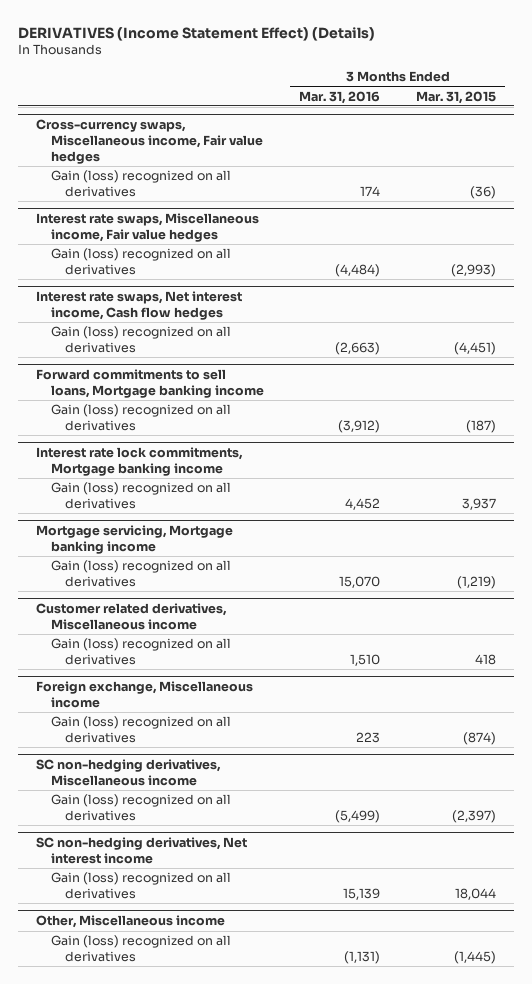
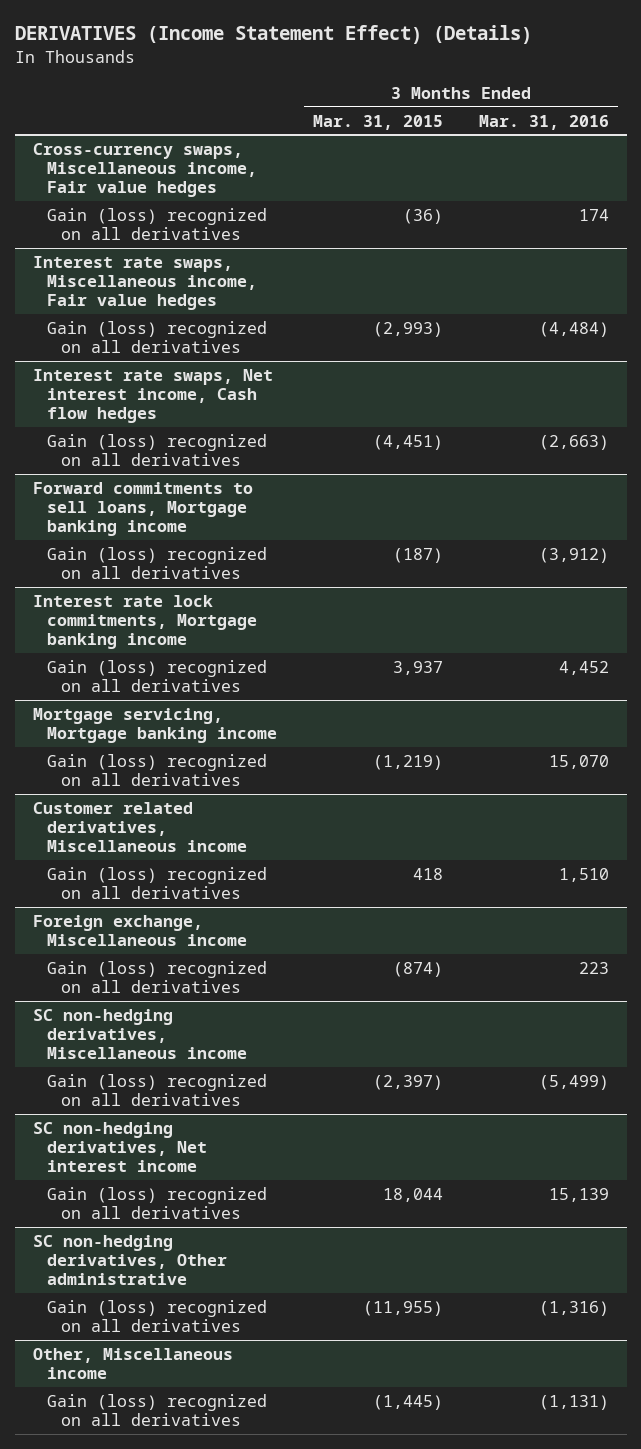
- | 3 Months Ended Mar. 31, 2016 | 3 Months Ended Mar. 31, 2015
+ | 3 Months Ended Mar. 31, 2015 | 3 Months Ended Mar. 31, 2016
+ SC non-hedging derivatives, Other administrative
+ Gain (loss) recognized on all derivatives | (11,955) | (1,316)

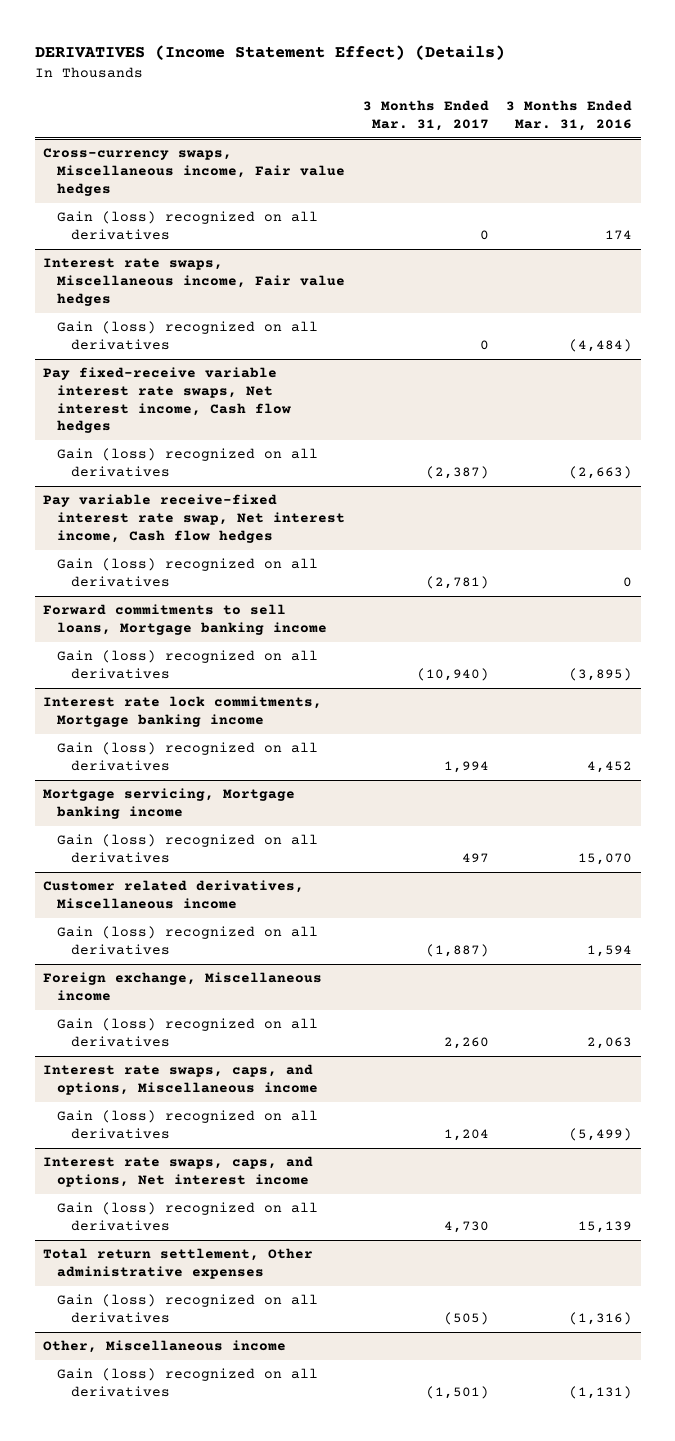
- | 3 Months Ended Mar. 31, 2015 | 3 Months Ended Mar. 31, 2016
+ | 3 Months Ended Mar. 31, 2017 | 3 Months Ended Mar. 31, 2016
- Interest rate swaps, Net interest income, Cash flow hedges
+ Pay fixed-receive variable interest rate swaps, Net interest income, Cash flow hedges
+ Pay variable receive-fixed interest rate swap, Net interest income, Cash flow hedges
+ Gain (loss) recognized on all derivatives | (2,781) | 0
@ Forward commitments to sell loans, Mortgage banking income
- Gain (loss) recognized on all derivatives | (187) | (3,912)
+ Gain (loss) recognized on all derivatives | (10,940) | (3,895)
@ Customer related derivatives, Miscellaneous income
- Gain (loss) recognized on all derivatives | 418 | 1,510
+ Gain (loss) recognized on all derivatives | (1,887) | 1,594
@ Foreign exchange, Miscellaneous income
- Gain (loss) recognized on all derivatives | (874) | 223
- SC non-hedging derivatives, Miscellaneous income
@ Foreign exchange, Miscellaneous income
+ Gain (loss) recognized on all derivatives | 2,260 | 2,063
+ Interest rate swaps, caps, and options, Miscellaneous income
- SC non-hedging derivatives, Net interest income
+ Interest rate swaps, caps, and options, Net interest income
- SC non-hedging derivatives, Other administrative
+ Total return settlement, Other administrative expenses

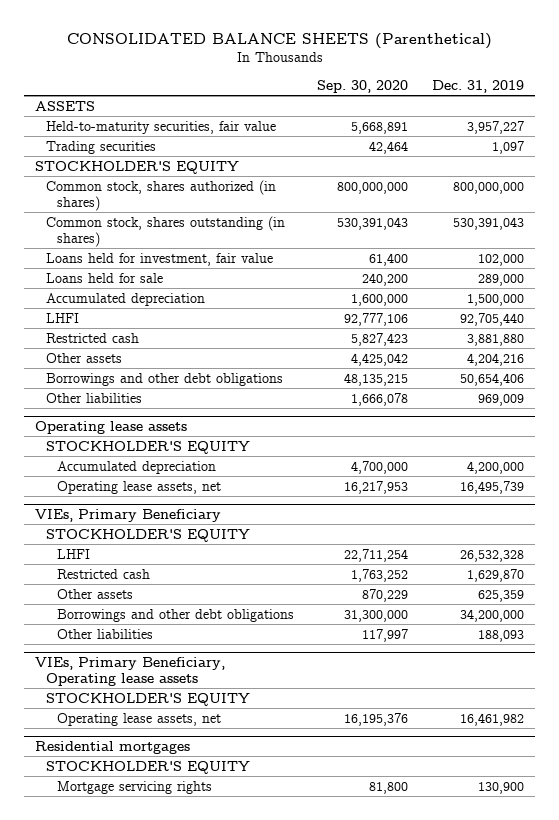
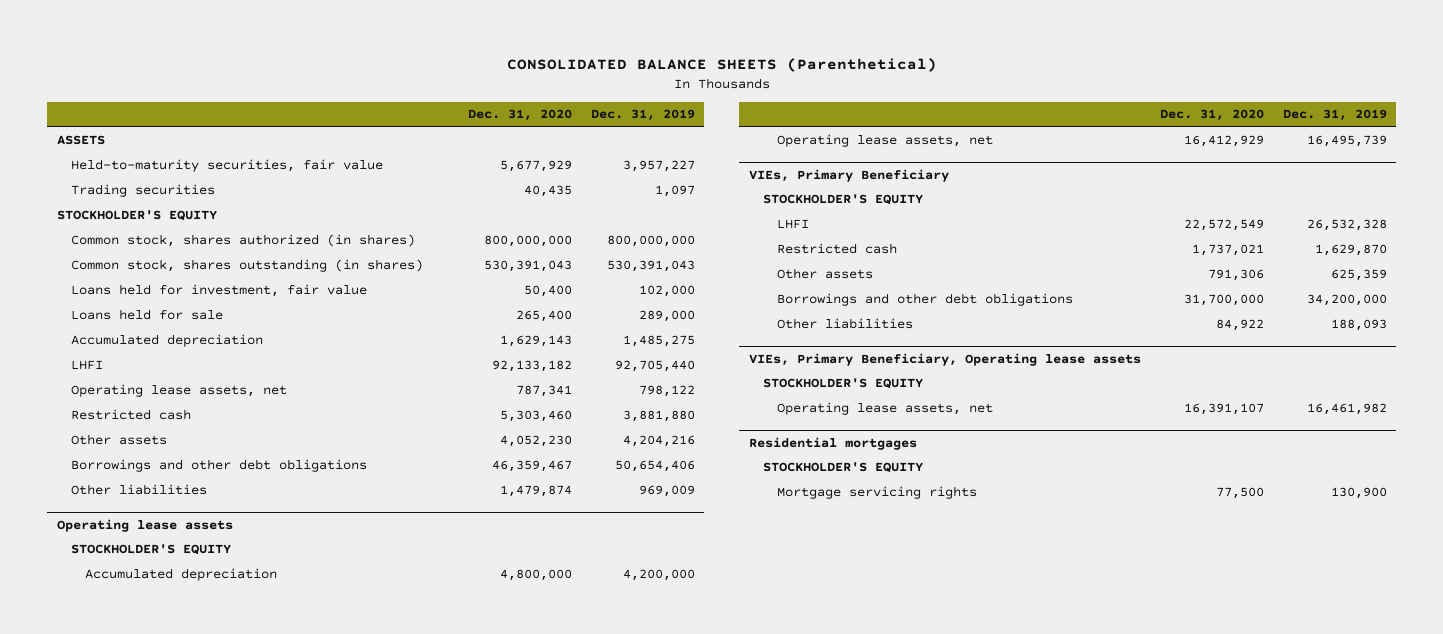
- | Sep. 30, 2020 | Dec. 31, 2019
+ | Dec. 31, 2020 | Dec. 31, 2019
- Accumulated depreciation | 1,600,000 | 1,500,000
+ Accumulated depreciation | 1,629,143 | 1,485,275
+ Operating lease assets, net | 787,341 | 798,122

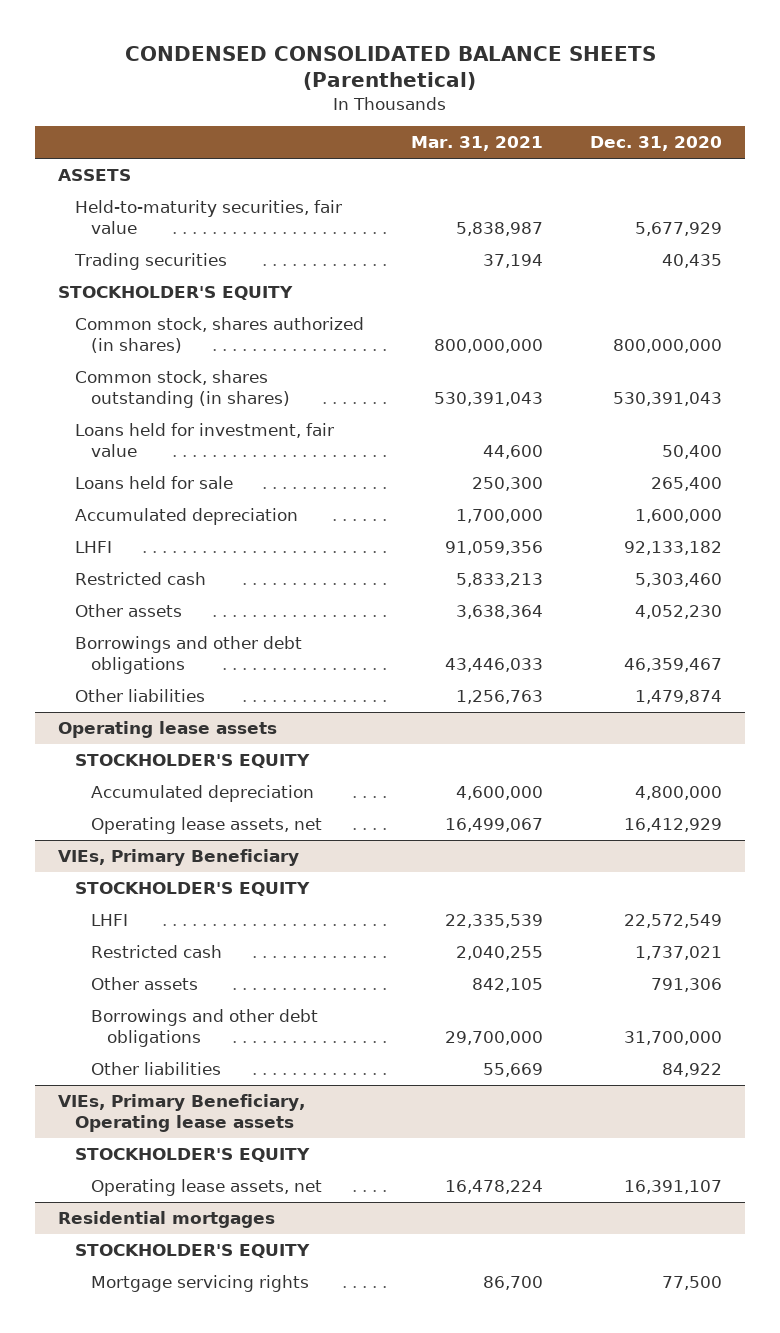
- CONSOLIDATED BALANCE SHEETS (Parenthetical)
+ CONDENSED CONSOLIDATED BALANCE SHEETS (Parenthetical)
- | Dec. 31, 2020 | Dec. 31, 2019
+ | Mar. 31, 2021 | Dec. 31, 2020
- Accumulated depreciation | 1,629,143 | 1,485,275
+ Accumulated depreciation | 1,700,000 | 1,600,000
- Operating lease assets, net | 787,341 | 798,122

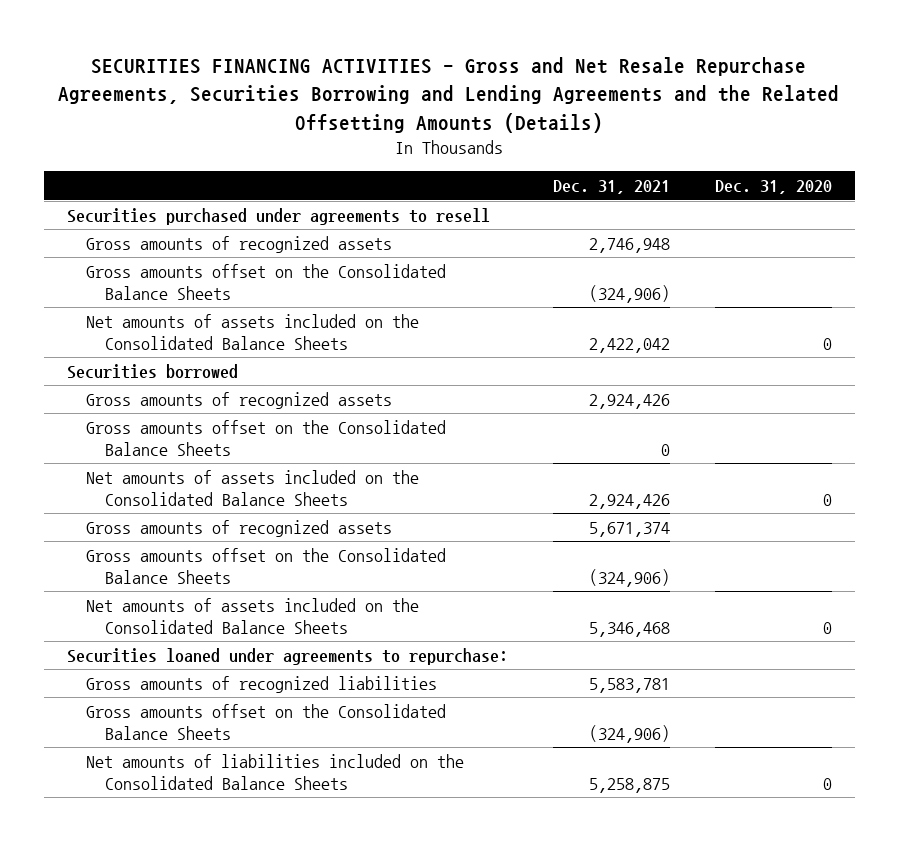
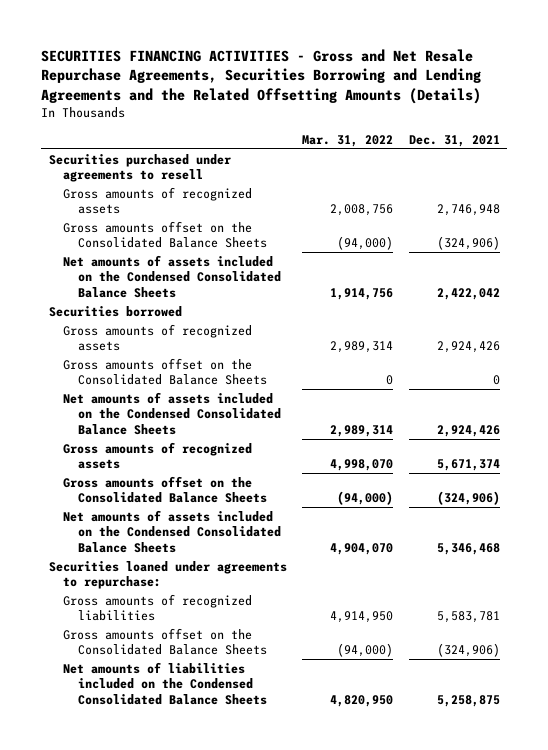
- | Dec. 31, 2021 | Dec. 31, 2020
+ | Mar. 31, 2022 | Dec. 31, 2021
- Net amounts of assets included on the Consolidated Balance Sheets | 2,422,042 | 0
+ Net amounts of assets included on the Condensed Consolidated Balance Sheets | 1,914,756 | 2,422,042
- Net amounts of assets included on the Consolidated Balance Sheets | 2,924,426 | 0
+ Net amounts of assets included on the Condensed Consolidated Balance Sheets | 2,989,314 | 2,924,426
- Net amounts of assets included on the Consolidated Balance Sheets | 5,346,468 | 0
+ Net amounts of assets included on the Condensed Consolidated Balance Sheets | 4,904,070 | 5,346,468
- Net amounts of liabilities included on the Consolidated Balance Sheets | 5,258,875 | 0
+ Net amounts of liabilities included on the Condensed Consolidated Balance Sheets | 4,820,950 | 5,258,875

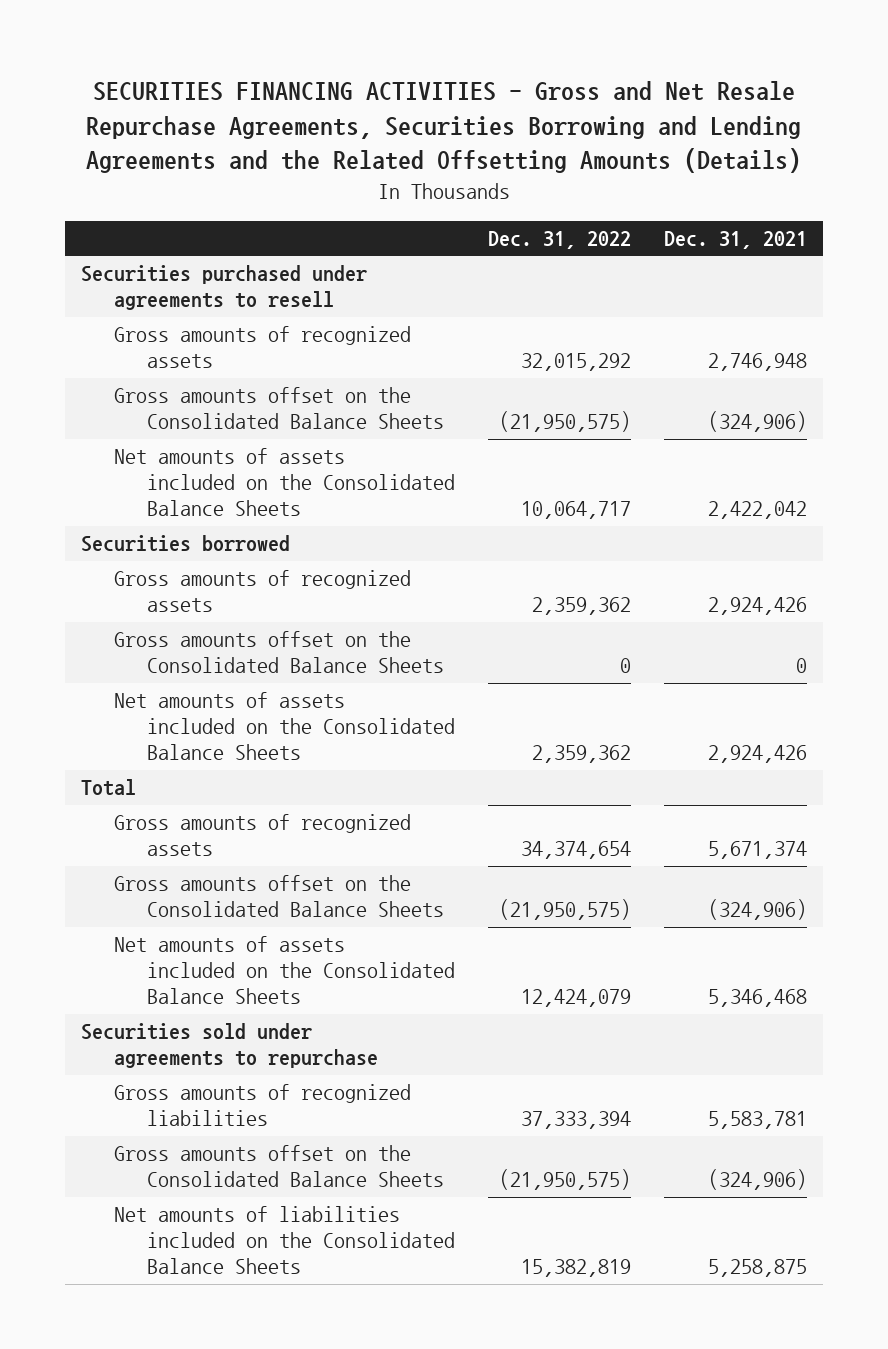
- | Mar. 31, 2022 | Dec. 31, 2021
+ | Dec. 31, 2022 | Dec. 31, 2021
- Net amounts of assets included on the Condensed Consolidated Balance Sheets | 1,914,756 | 2,422,042
+ Net amounts of assets included on the Consolidated Balance Sheets | 10,064,717 | 2,422,042
- Net amounts of assets included on the Condensed Consolidated Balance Sheets | 2,989,314 | 2,924,426
+ Net amounts of assets included on the Consolidated Balance Sheets | 2,359,362 | 2,924,426
+ Total
- Net amounts of assets included on the Condensed Consolidated Balance Sheets | 4,904,070 | 5,346,468
- Securities loaned under agreements to repurchase:
+ Net amounts of assets included on the Consolidated Balance Sheets | 12,424,079 | 5,346,468
+ Securities sold under agreements to repurchase
- Net amounts of liabilities included on the Condensed Consolidated Balance Sheets | 4,820,950 | 5,258,875
+ Net amounts of liabilities included on the Consolidated Balance Sheets | 15,382,819 | 5,258,875

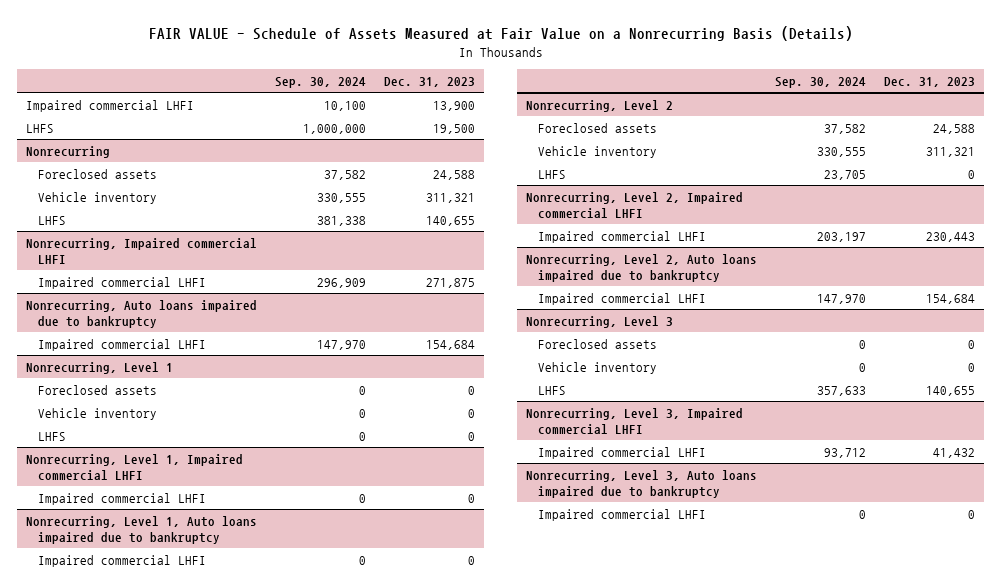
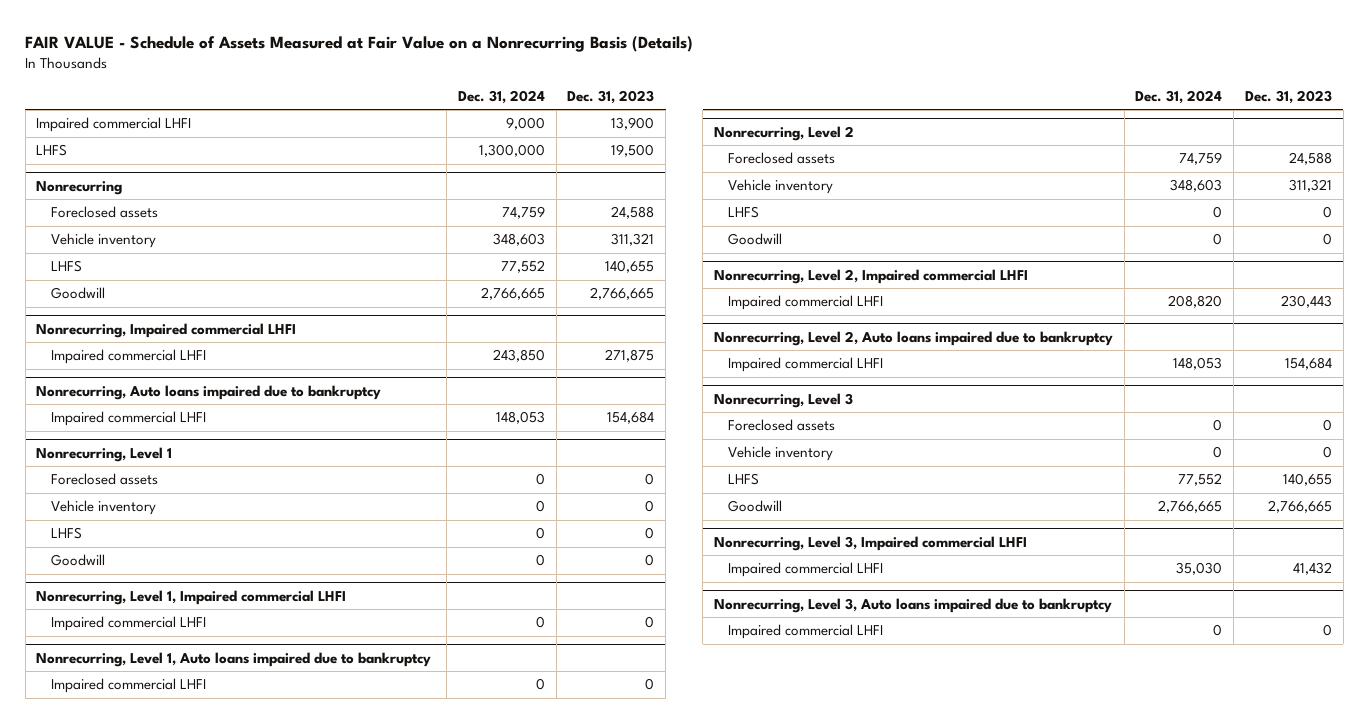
- | Sep. 30, 2024 | Dec. 31, 2023
+ | Dec. 31, 2024 | Dec. 31, 2023
@ Nonrecurring
+ Goodwill | 2,766,665 | 2,766,665
@ Nonrecurring, Level 1
+ Goodwill | 0 | 0
@ Nonrecurring, Level 2
+ Goodwill | 0 | 0
@ Nonrecurring, Level 3
+ Goodwill | 2,766,665 | 2,766,665

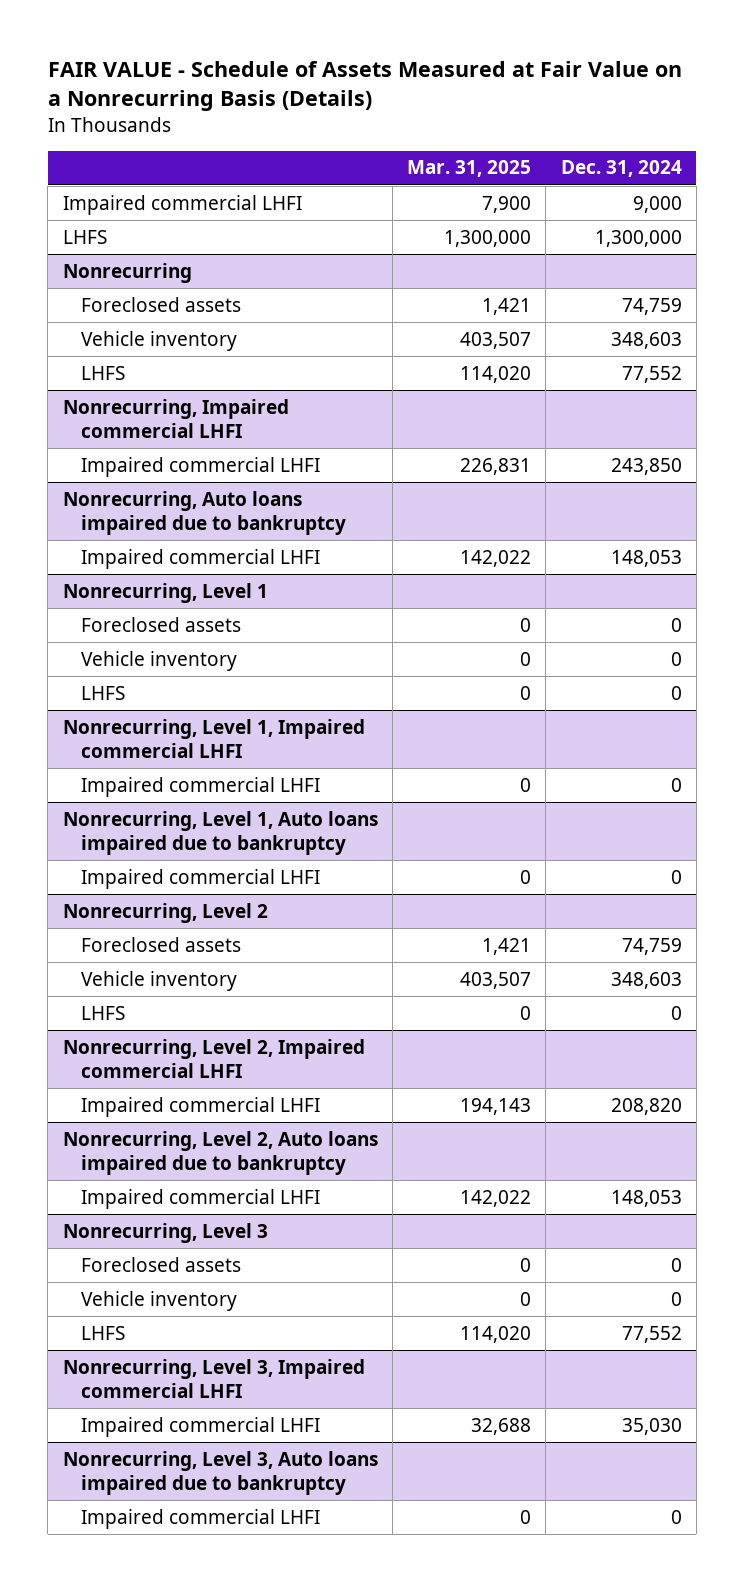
- | Dec. 31, 2024 | Dec. 31, 2023
+ | Mar. 31, 2025 | Dec. 31, 2024
@ Nonrecurring
- Goodwill | 2,766,665 | 2,766,665
@ Nonrecurring, Level 1
- Goodwill | 0 | 0
@ Nonrecurring, Level 2
- Goodwill | 0 | 0
@ Nonrecurring, Level 3
- Goodwill | 2,766,665 | 2,766,665

